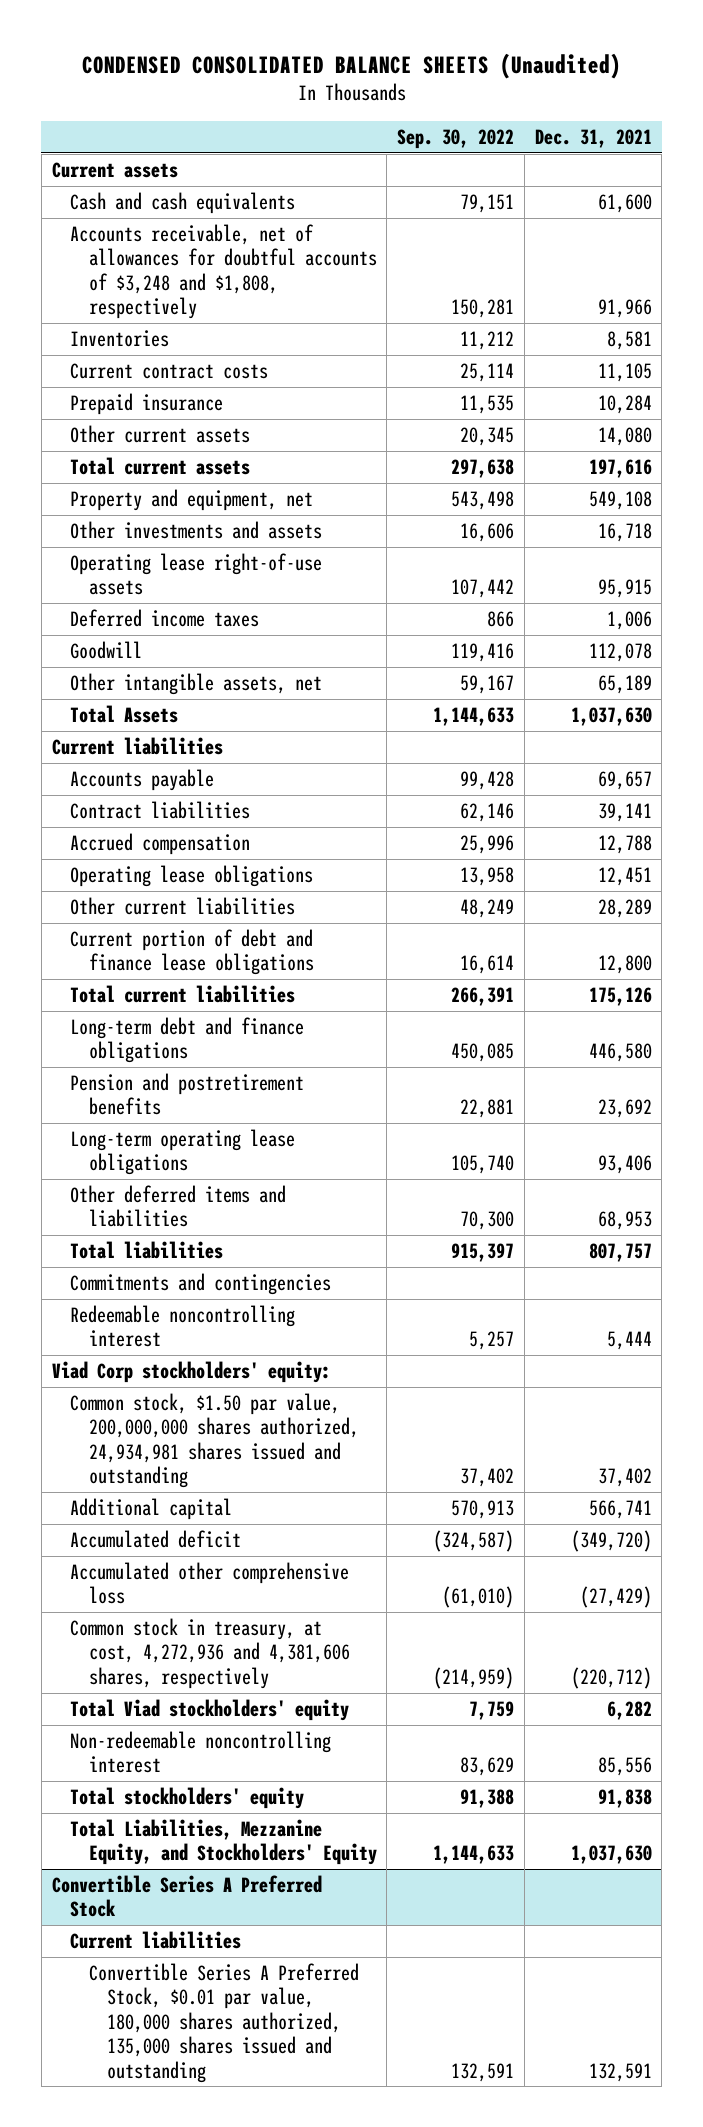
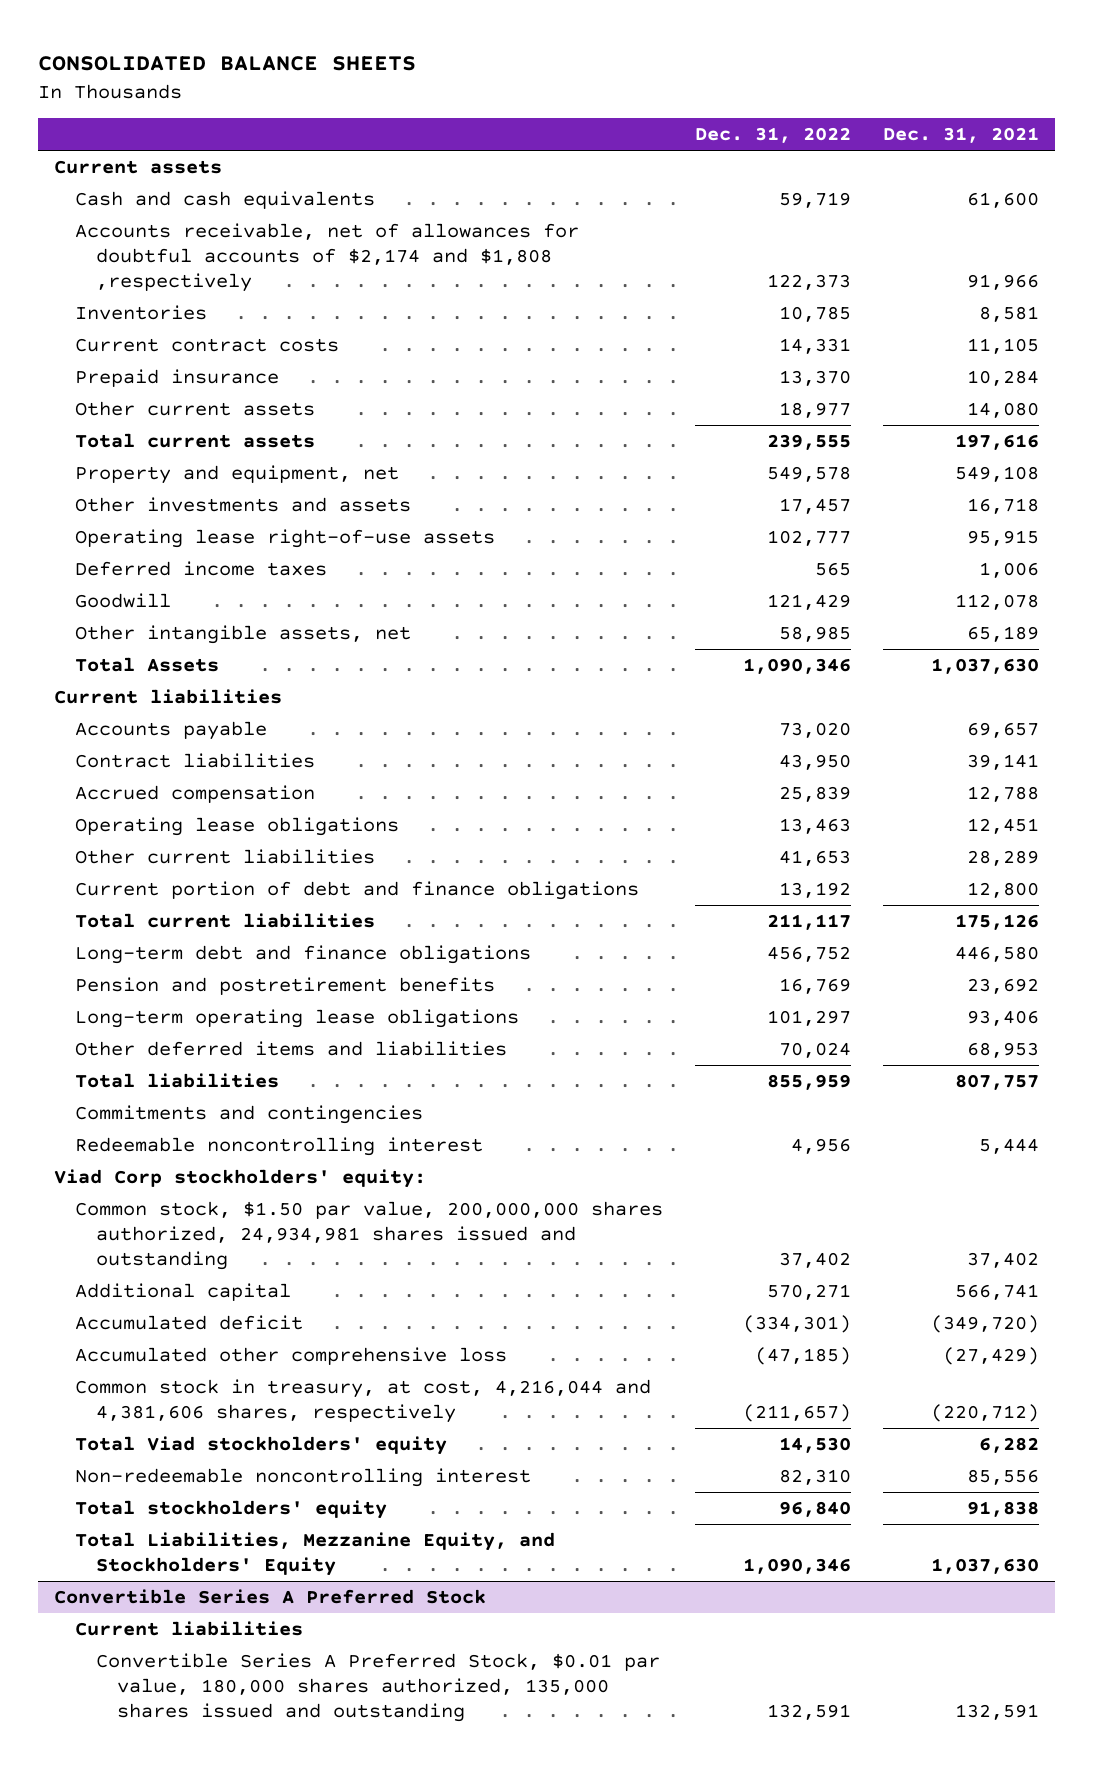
- CONDENSED CONSOLIDATED BALANCE SHEETS (Unaudited)
+ CONSOLIDATED BALANCE SHEETS
- | Sep. 30, 2022 | Dec. 31, 2021
+ | Dec. 31, 2022 | Dec. 31, 2021
- Accounts receivable, net of allowances for doubtful accounts of $3,248 and $1,808, respectively | 150,281 | 91,966
+ Accounts receivable, net of allowances for doubtful accounts of $2,174 and $1,808 ,respectively | 122,373 | 91,966
- Current portion of debt and finance lease obligations | 16,614 | 12,800
+ Current portion of debt and finance obligations | 13,192 | 12,800
- Common stock in treasury, at cost, 4,272,936 and 4,381,606 shares, respectively | (214,959) | (220,712)
+ Common stock in treasury, at cost, 4,216,044 and 4,381,606 shares, respectively | (211,657) | (220,712)

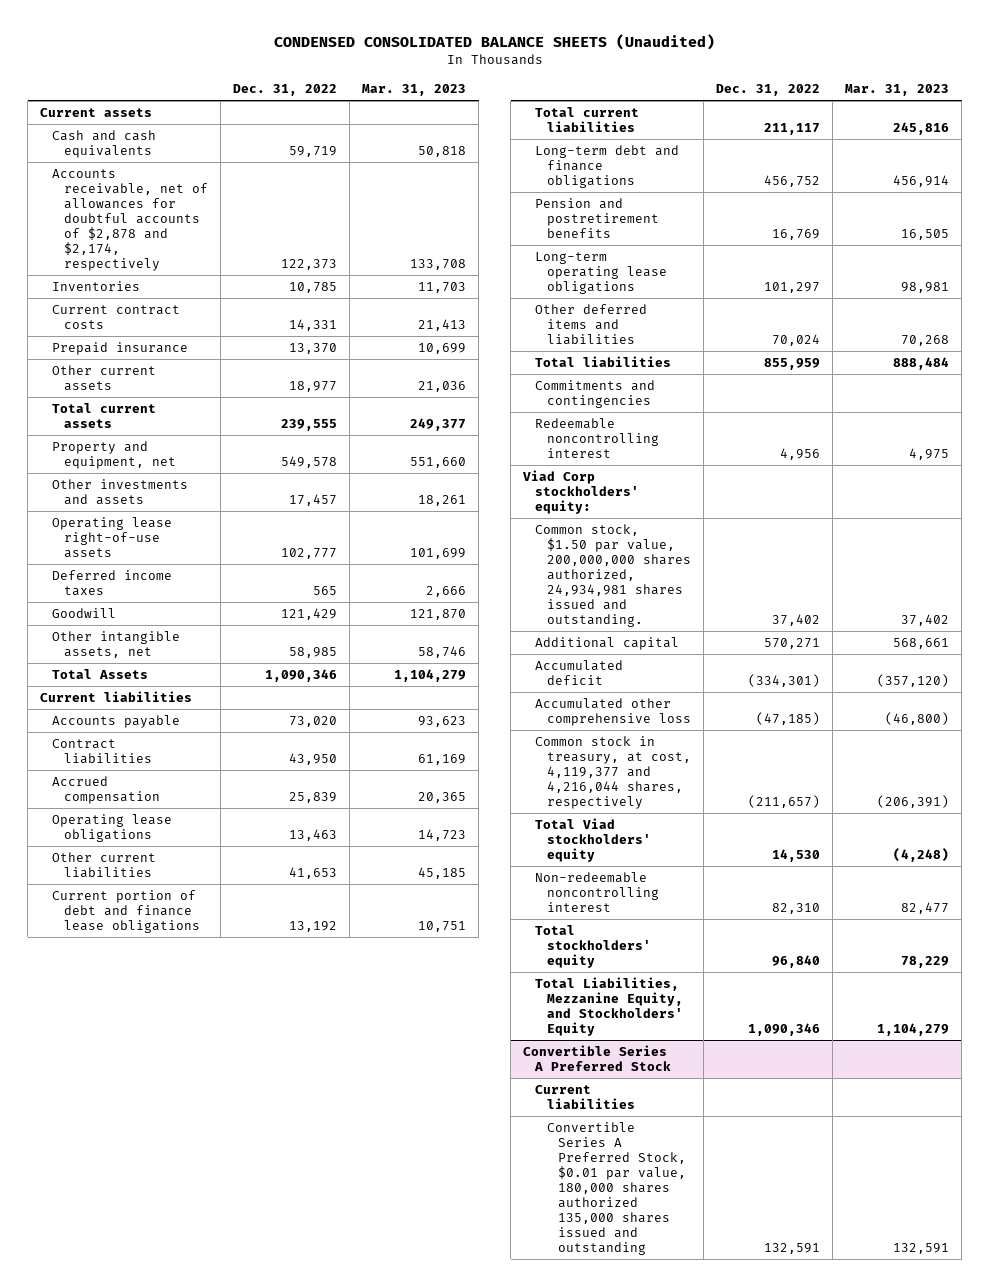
- CONSOLIDATED BALANCE SHEETS
+ CONDENSED CONSOLIDATED BALANCE SHEETS (Unaudited)
- | Dec. 31, 2022 | Dec. 31, 2021
+ | Dec. 31, 2022 | Mar. 31, 2023
- Accounts receivable, net of allowances for doubtful accounts of $2,174 and $1,808 ,respectively | 122,373 | 91,966
+ Accounts receivable, net of allowances for doubtful accounts of $2,878 and $2,174, respectively | 122,373 | 133,708
- Current portion of debt and finance obligations | 13,192 | 12,800
+ Current portion of debt and finance lease obligations | 13,192 | 10,751
- Common stock, $1.50 par value, 200,000,000 shares authorized, 24,934,981 shares issued and outstanding | 37,402 | 37,402
+ Common stock, $1.50 par value, 200,000,000 shares authorized, 24,934,981 shares issued and outstanding. | 37,402 | 37,402
- Common stock in treasury, at cost, 4,216,044 and 4,381,606 shares, respectively | (211,657) | (220,712)
+ Common stock in treasury, at cost, 4,119,377 and 4,216,044 shares, respectively | (211,657) | (206,391)
@ Convertible Series A Preferred Stock
- Convertible Series A Preferred Stock, $0.01 par value, 180,000 shares authorized, 135,000 shares issued and outstanding | 132,591 | 132,591
+ Convertible Series A Preferred Stock, $0.01 par value, 180,000 shares authorized 135,000 shares issued and outstanding | 132,591 | 132,591

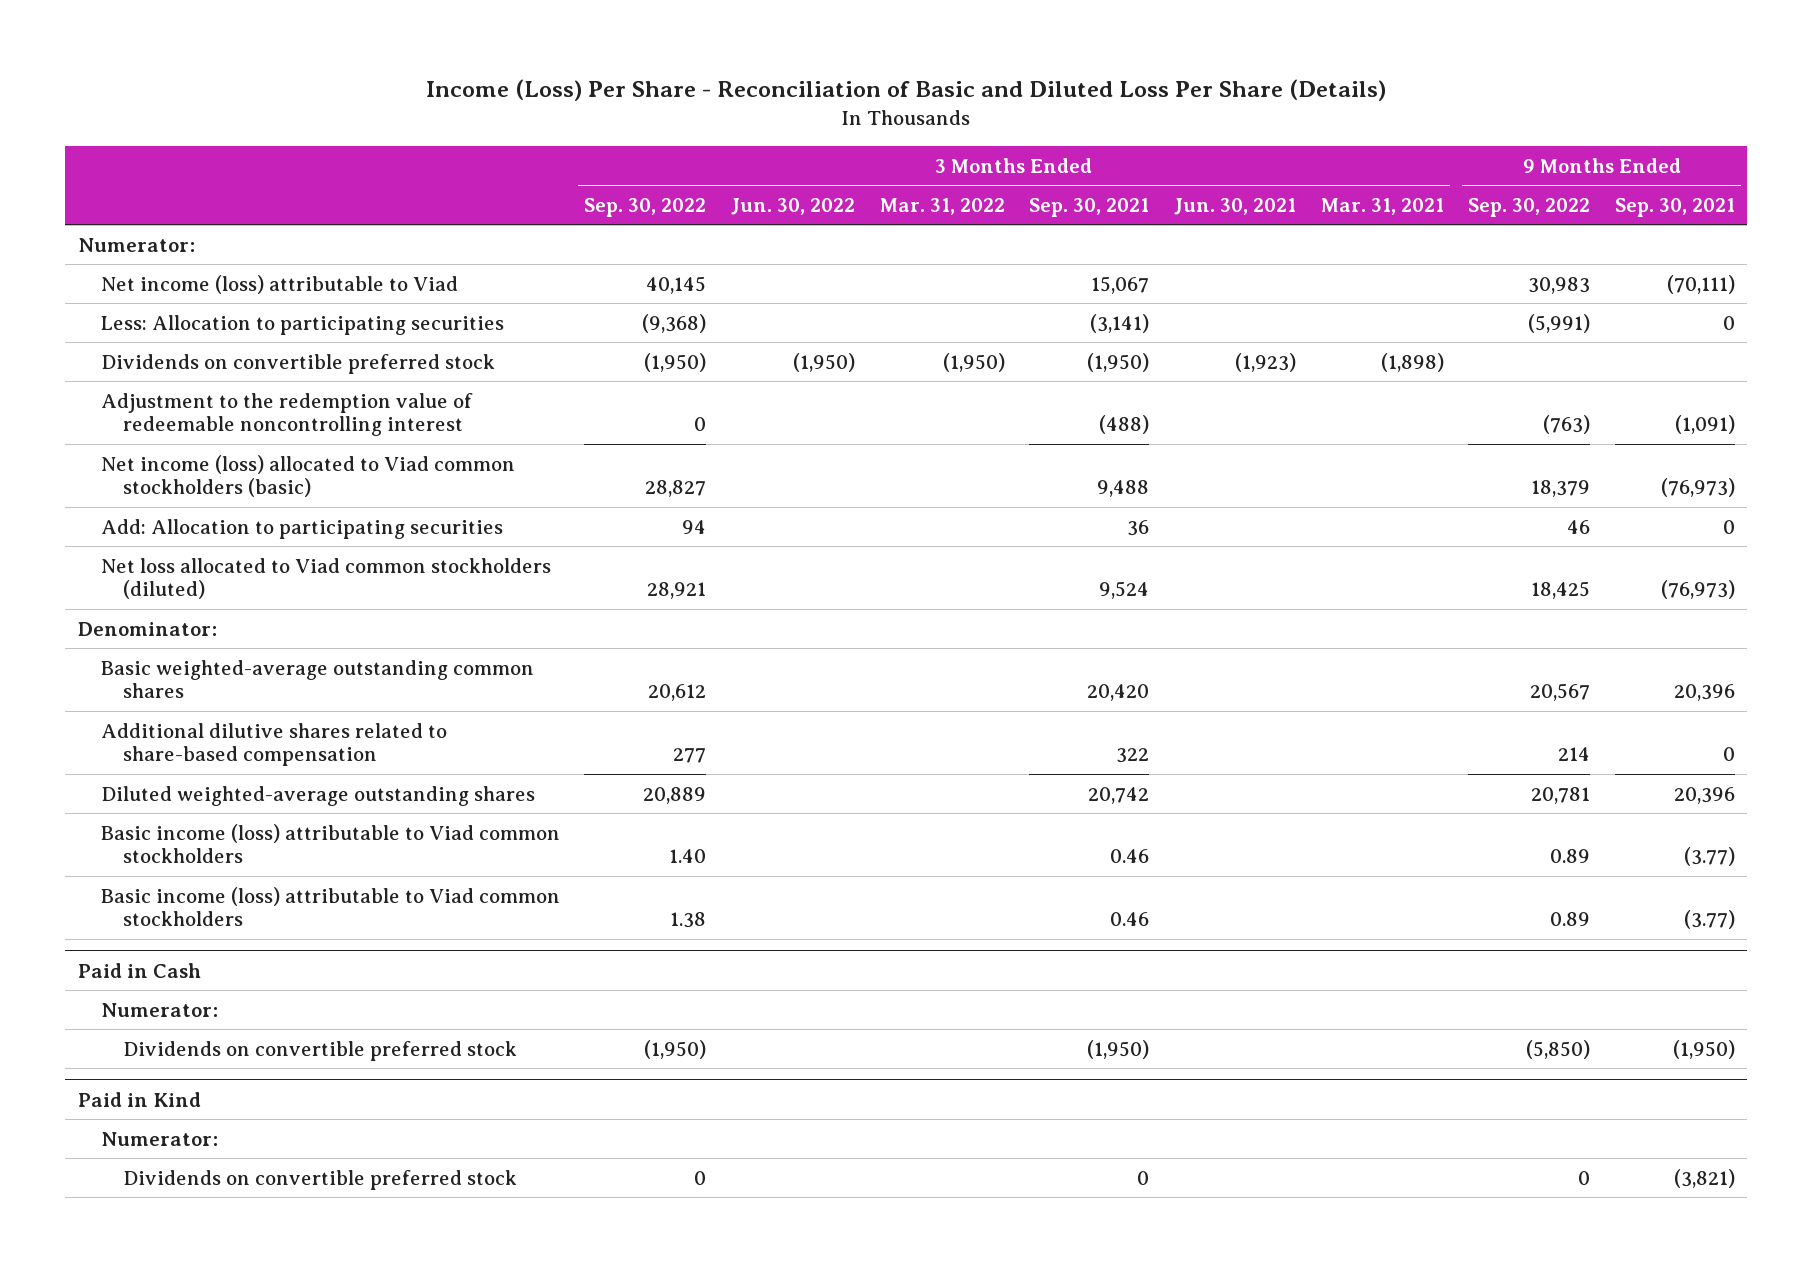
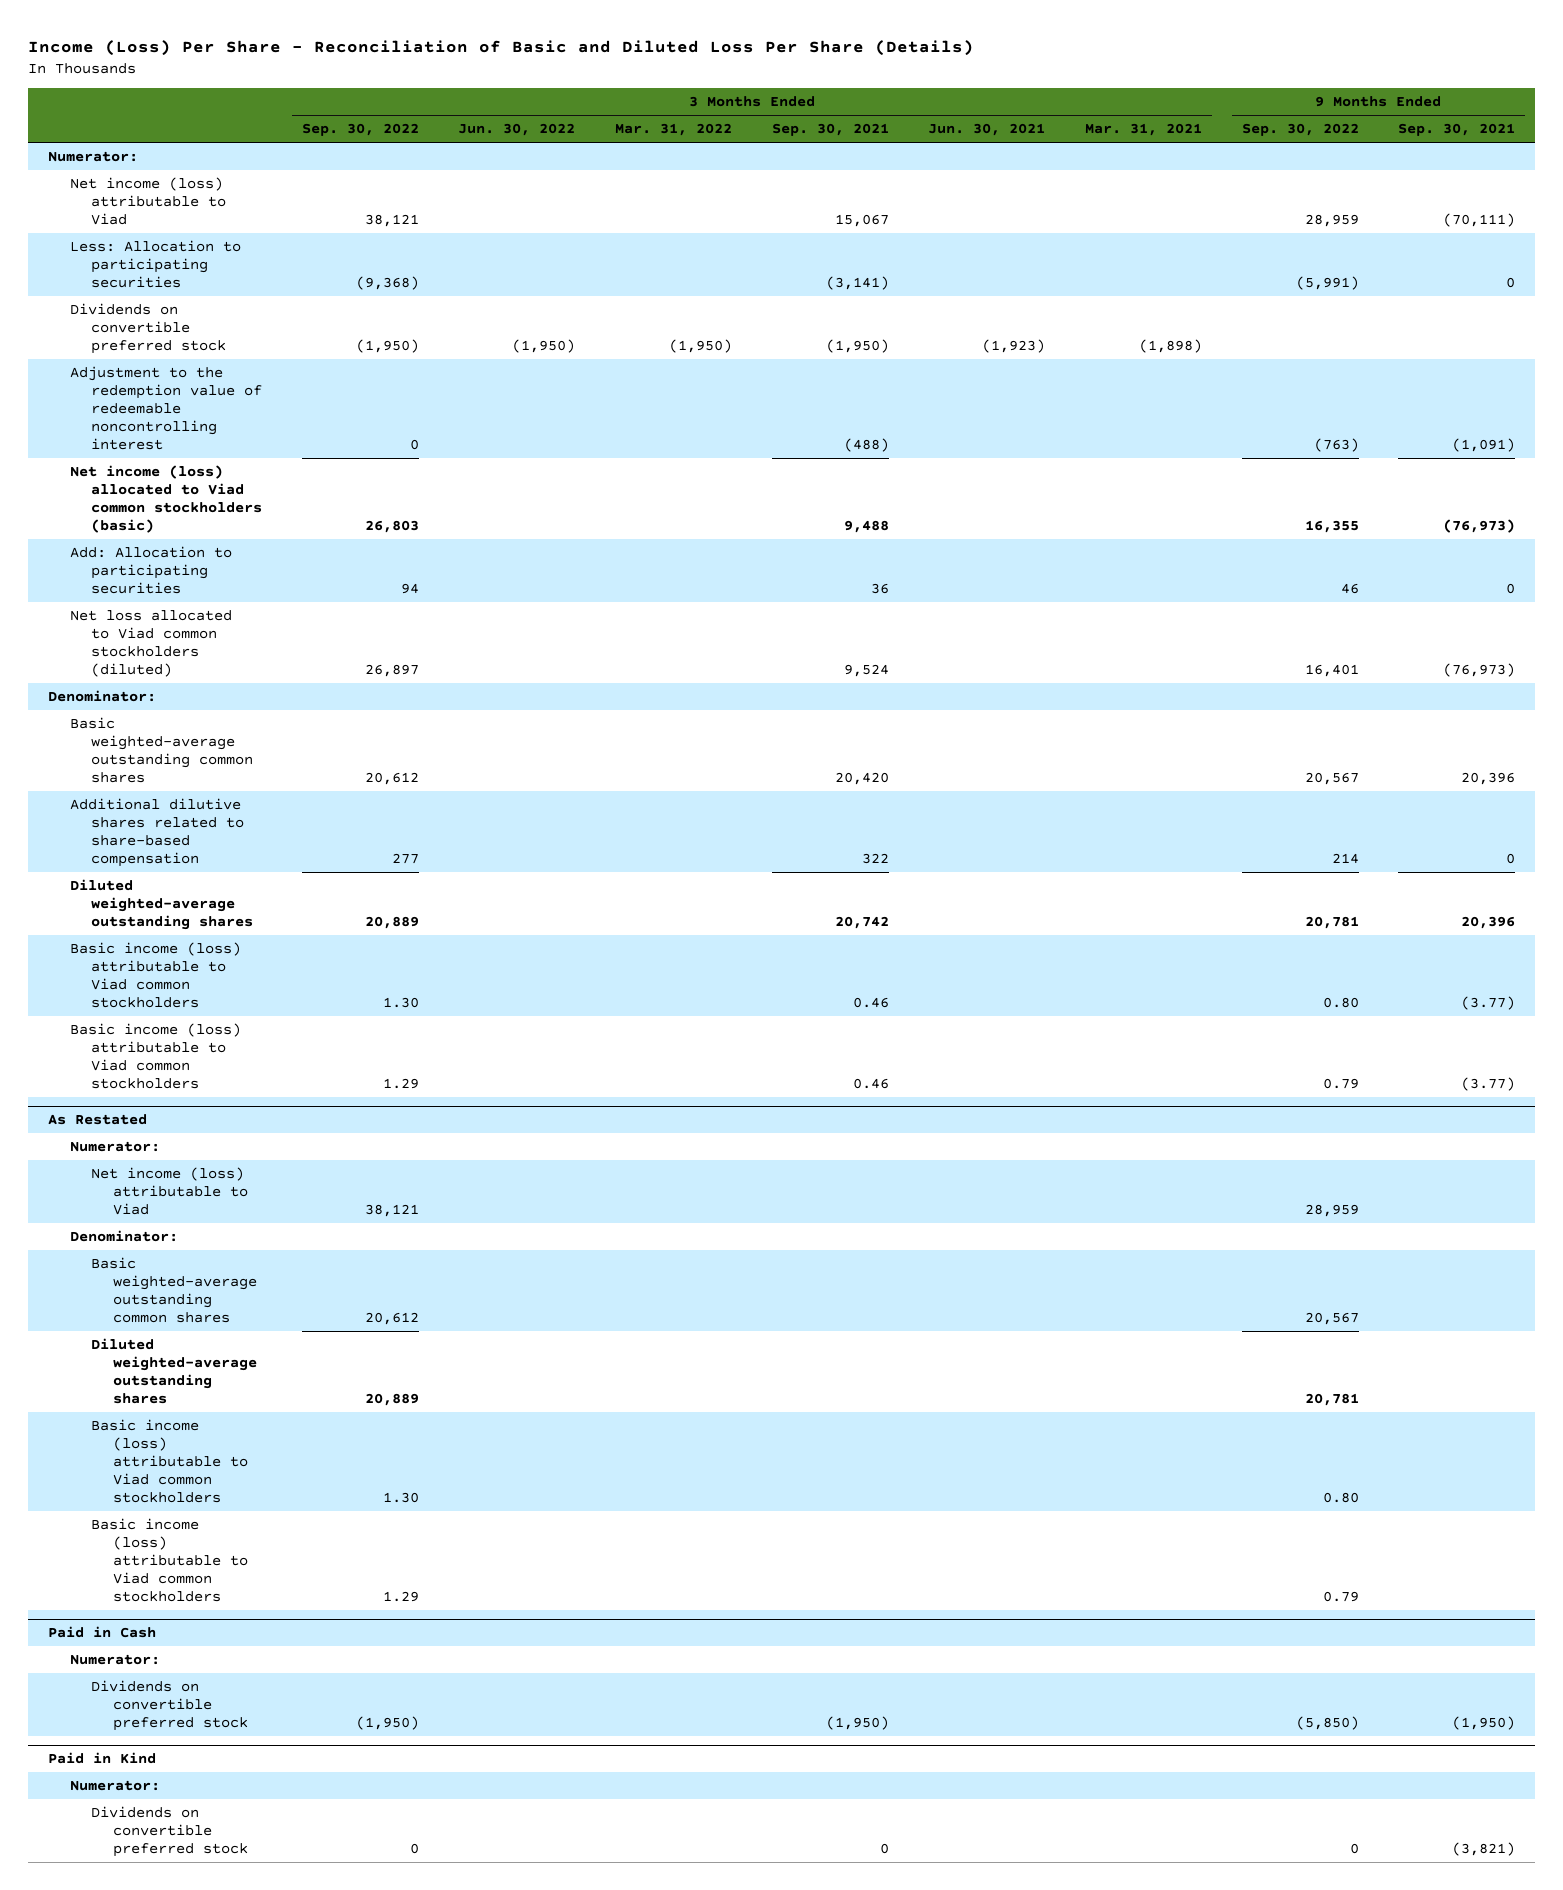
- Net income (loss) attributable to Viad | 40,145 | | | 15,067 | | | 30,983 | (70,111)
+ Net income (loss) attributable to Viad | 38,121 | | | 15,067 | | | 28,959 | (70,111)
- Net income (loss) allocated to Viad common stockholders (basic) | 28,827 | | | 9,488 | | | 18,379 | (76,973)
+ Net income (loss) allocated to Viad common stockholders (basic) | 26,803 | | | 9,488 | | | 16,355 | (76,973)
- Net loss allocated to Viad common stockholders (diluted) | 28,921 | | | 9,524 | | | 18,425 | (76,973)
+ Net loss allocated to Viad common stockholders (diluted) | 26,897 | | | 9,524 | | | 16,401 | (76,973)
- Basic income (loss) attributable to Viad common stockholders | 1.40 | | | 0.46 | | | 0.89 | (3.77)
- Basic income (loss) attributable to Viad common stockholders | 1.38 | | | 0.46 | | | 0.89 | (3.77)
+ Basic income (loss) attributable to Viad common stockholders | 1.30 | | | 0.46 | | | 0.80 | (3.77)
+ Basic income (loss) attributable to Viad common stockholders | 1.29 | | | 0.46 | | | 0.79 | (3.77)
+ As Restated
+ Numerator:
+ Net income (loss) attributable to Viad | 38,121 | | | | | | 28,959 |
+ Denominator:
+ Basic weighted-average outstanding common shares | 20,612 | | | | | | 20,567 |
+ Diluted weighted-average outstanding shares | 20,889 | | | | | | 20,781 |
+ Basic income (loss) attributable to Viad common stockholders | 1.30 | | | | | | 0.80 |
+ Basic income (loss) attributable to Viad common stockholders | 1.29 | | | | | | 0.79 |

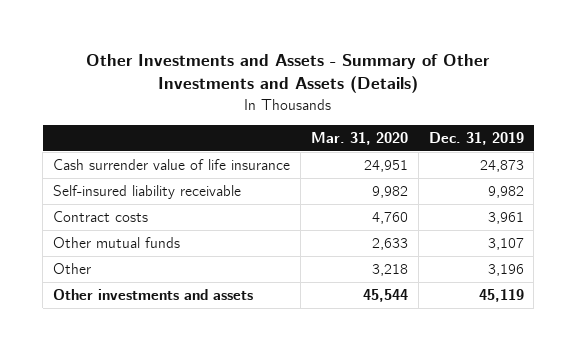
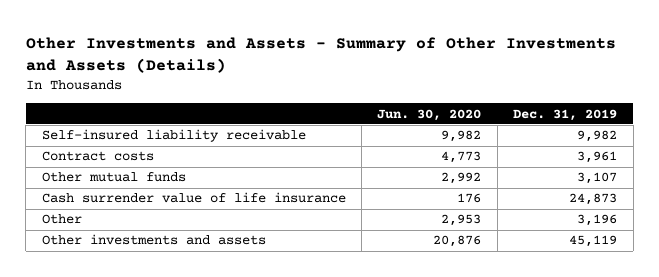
- | Mar. 31, 2020 | Dec. 31, 2019
+ | Jun. 30, 2020 | Dec. 31, 2019
moved down: Cash surrender value of life insurance | 176 | 24,873

